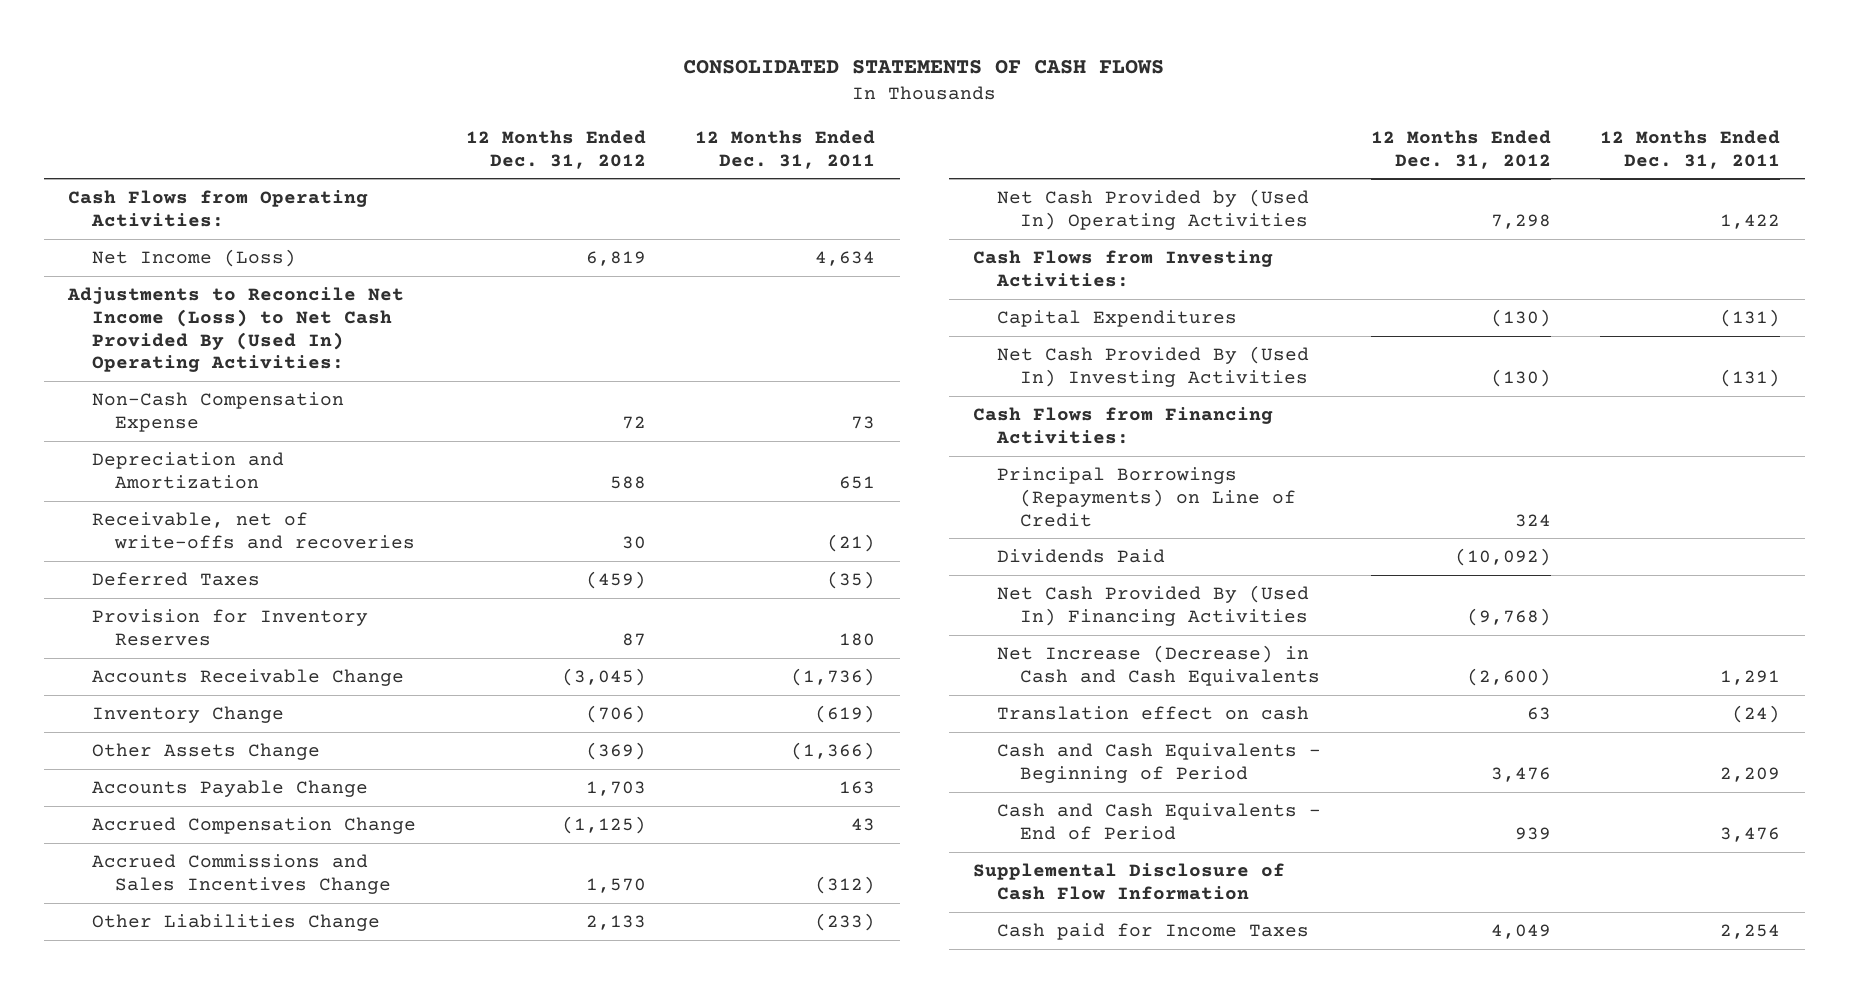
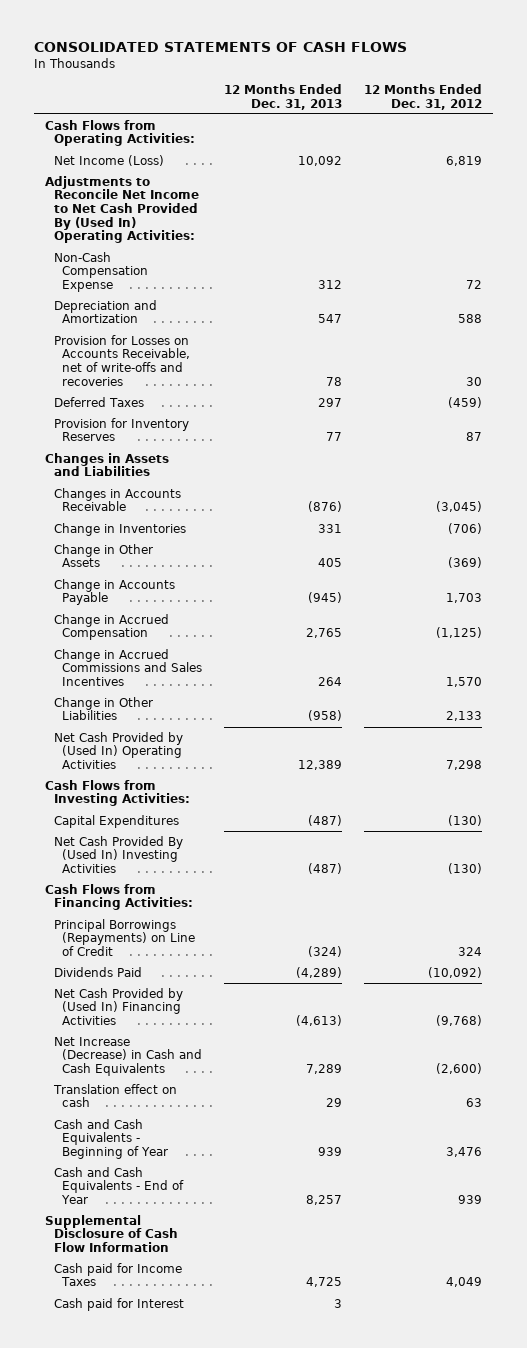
- | 12 Months Ended Dec. 31, 2012 | 12 Months Ended Dec. 31, 2011
+ | 12 Months Ended Dec. 31, 2013 | 12 Months Ended Dec. 31, 2012
- Adjustments to Reconcile Net Income (Loss) to Net Cash Provided By (Used In) Operating Activities:
+ Adjustments to Reconcile Net Income to Net Cash Provided By (Used In) Operating Activities:
- Receivable, net of write-offs and recoveries | 30 | (21)
+ Provision for Losses on Accounts Receivable, net of write-offs and recoveries | 78 | 30
- Accounts Receivable Change | (3,045) | (1,736)
- Inventory Change | (706) | (619)
- Other Assets Change | (369) | (1,366)
- Accounts Payable Change | 1,703 | 163
- Accrued Compensation Change | (1,125) | 43
- Accrued Commissions and Sales Incentives Change | 1,570 | (312)
- Other Liabilities Change | 2,133 | (233)
+ Changes in Assets and Liabilities
+ Changes in Accounts Receivable | (876) | (3,045)
+ Change in Inventories | 331 | (706)
+ Change in Other Assets | 405 | (369)
+ Change in Accounts Payable | (945) | 1,703
+ Change in Accrued Compensation | 2,765 | (1,125)
+ Change in Accrued Commissions and Sales Incentives | 264 | 1,570
+ Change in Other Liabilities | (958) | 2,133
- Net Cash Provided By (Used In) Financing Activities | (9,768) |
+ Net Cash Provided by (Used In) Financing Activities | (4,613) | (9,768)
- Cash and Cash Equivalents - Beginning of Period | 3,476 | 2,209
- Cash and Cash Equivalents - End of Period | 939 | 3,476
+ Cash and Cash Equivalents - Beginning of Year | 939 | 3,476
+ Cash and Cash Equivalents - End of Year | 8,257 | 939
+ Cash paid for Interest | 3 |

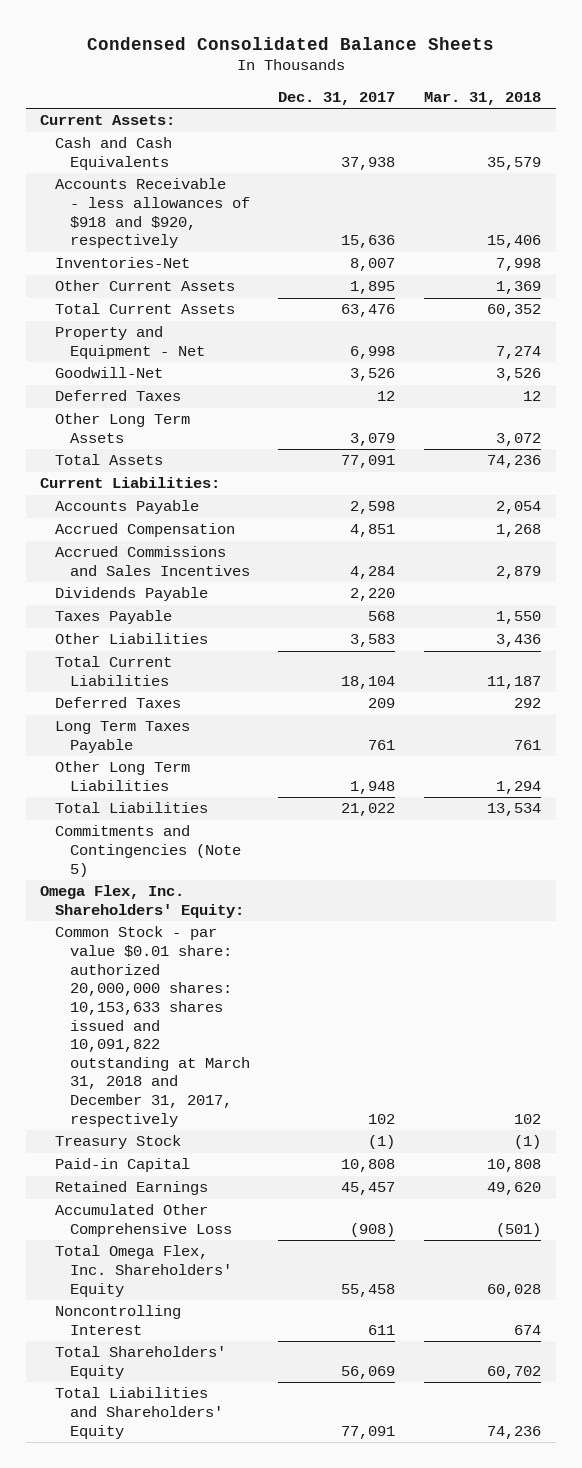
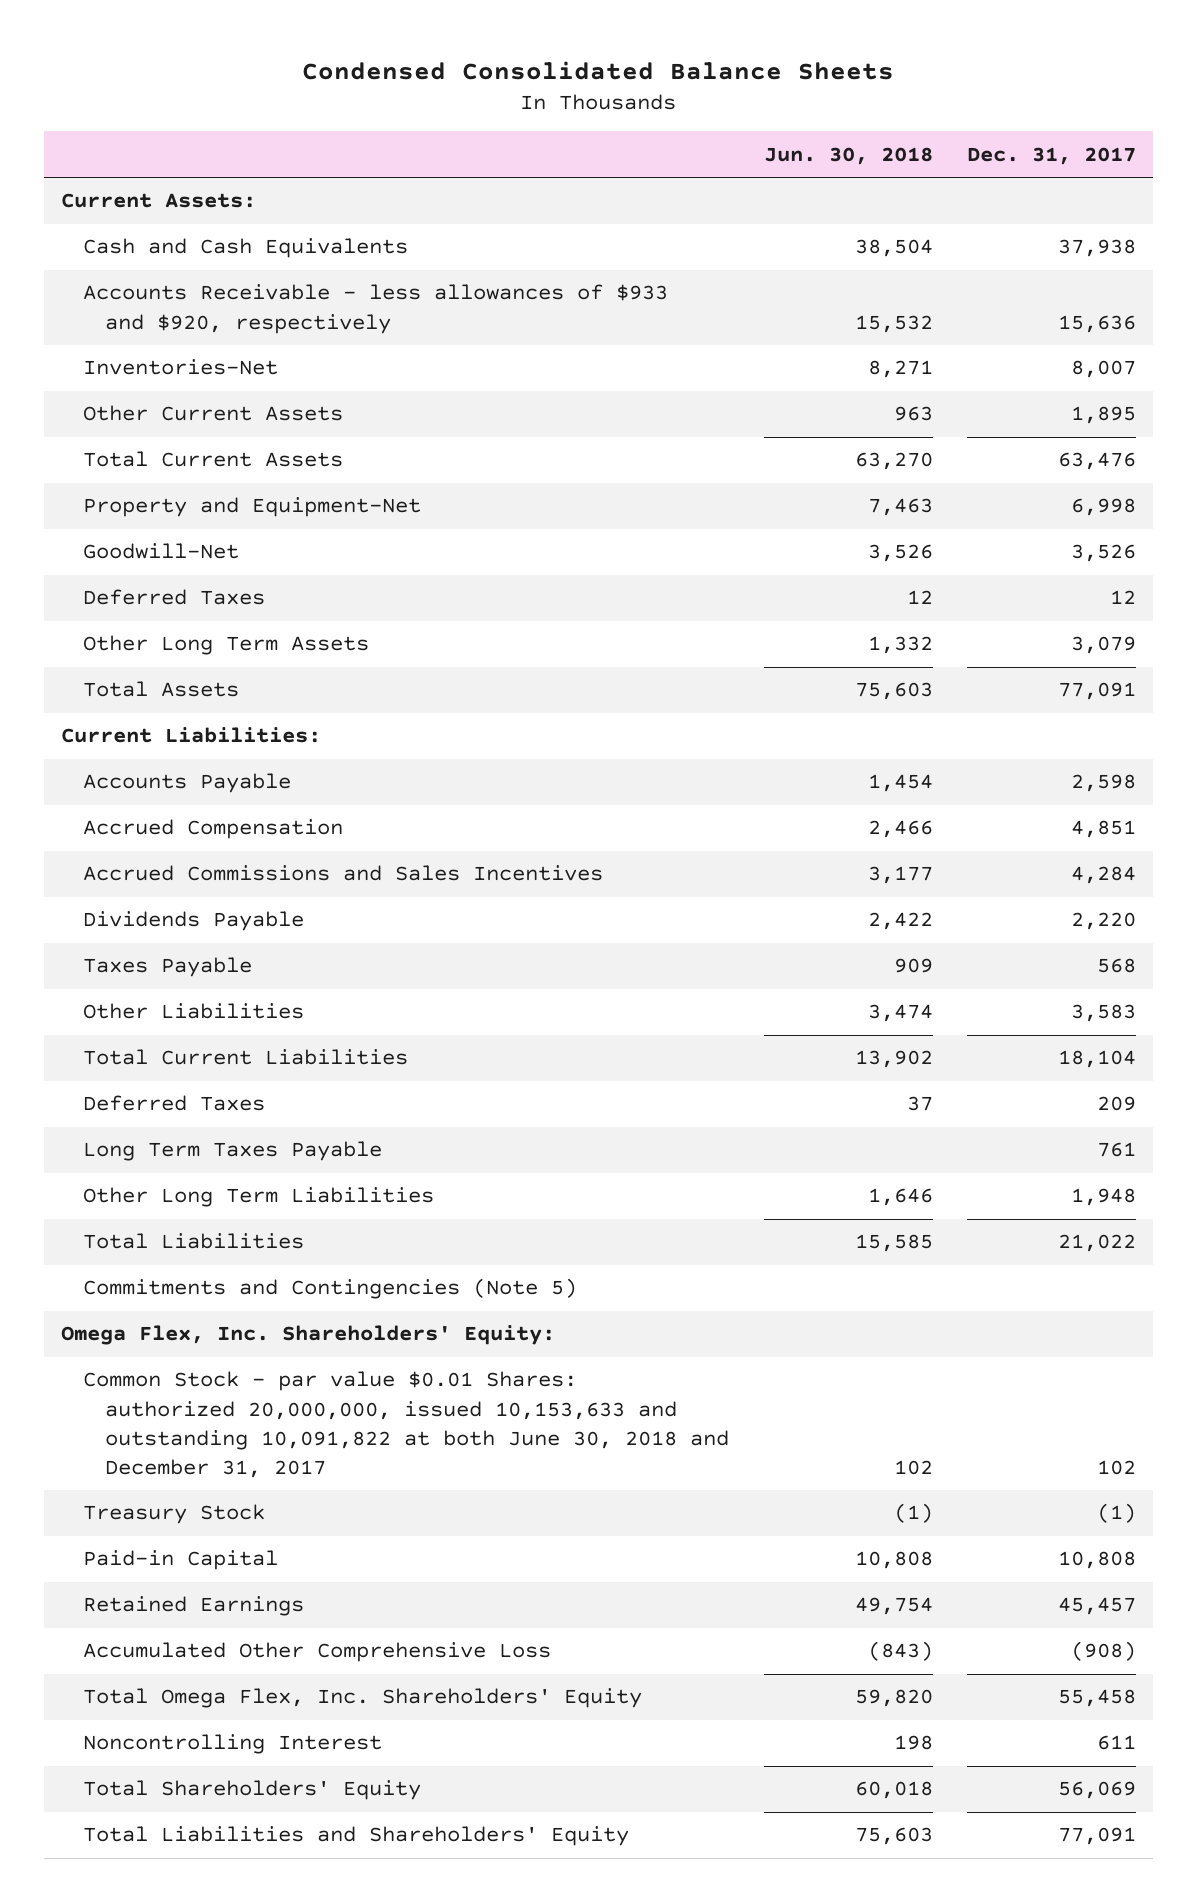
- | Dec. 31, 2017 | Mar. 31, 2018
+ | Jun. 30, 2018 | Dec. 31, 2017
- Accounts Receivable - less allowances of $918 and $920, respectively | 15,636 | 15,406
+ Accounts Receivable - less allowances of $933 and $920, respectively | 15,532 | 15,636
- Property and Equipment - Net | 6,998 | 7,274
+ Property and Equipment-Net | 7,463 | 6,998
- Common Stock - par value $0.01 share: authorized 20,000,000 shares: 10,153,633 shares issued and 10,091,822 outstanding at March 31, 2018 and December 31, 2017, respectively | 102 | 102
+ Common Stock - par value $0.01 Shares: authorized 20,000,000, issued 10,153,633 and outstanding 10,091,822 at both June 30, 2018 and December 31, 2017 | 102 | 102

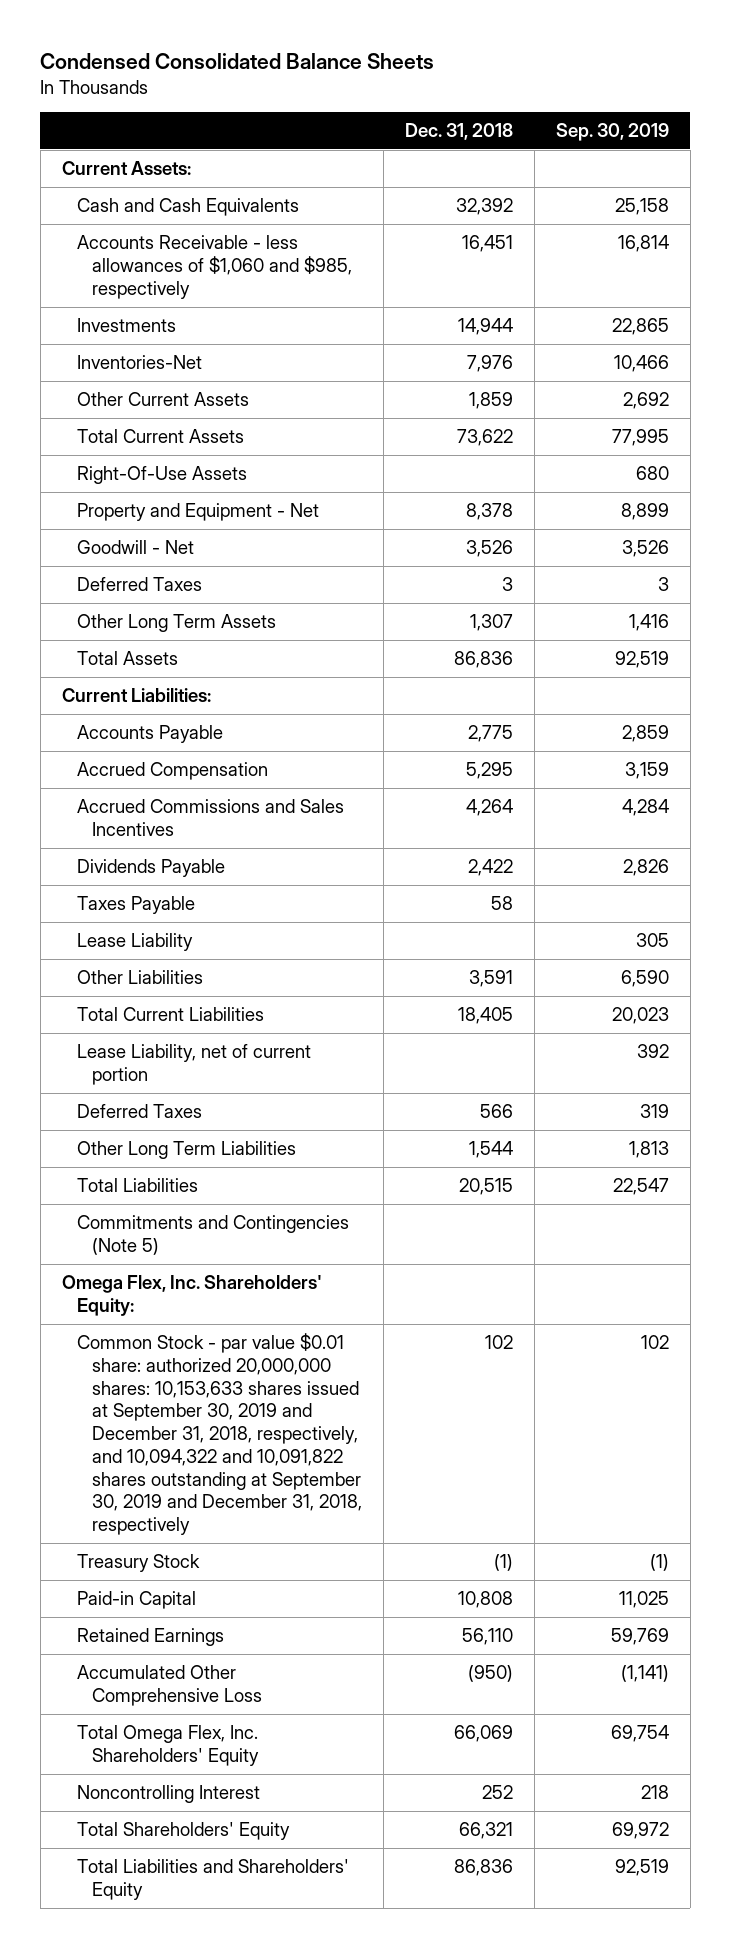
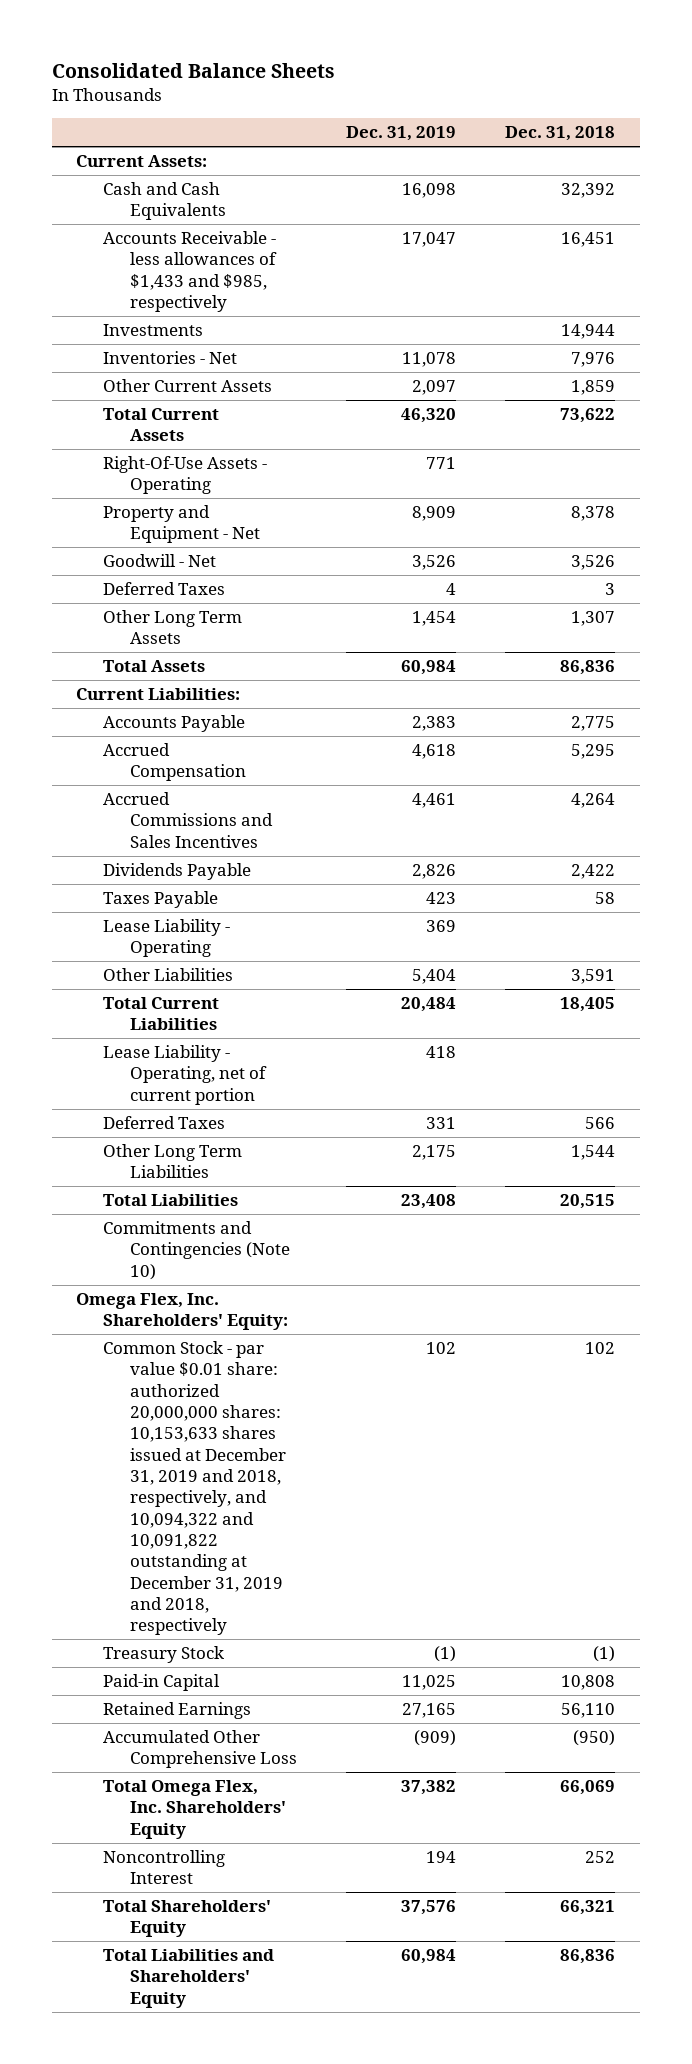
- Condensed Consolidated Balance Sheets
+ Consolidated Balance Sheets
- | Dec. 31, 2018 | Sep. 30, 2019
+ | Dec. 31, 2019 | Dec. 31, 2018
- Accounts Receivable - less allowances of $1,060 and $985, respectively | 16,451 | 16,814
+ Accounts Receivable - less allowances of $1,433 and $985, respectively | 17,047 | 16,451
- Inventories-Net | 7,976 | 10,466
+ Inventories - Net | 11,078 | 7,976
- Right-Of-Use Assets | | 680
+ Right-Of-Use Assets - Operating | 771 |
- Lease Liability | | 305
+ Lease Liability - Operating | 369 |
- Lease Liability, net of current portion | | 392
+ Lease Liability - Operating, net of current portion | 418 |
- Commitments and Contingencies (Note 5)
+ Commitments and Contingencies (Note 10)
- Common Stock - par value $0.01 share: authorized 20,000,000 shares: 10,153,633 shares issued at September 30, 2019 and December 31, 2018, respectively, and 10,094,322 and 10,091,822 shares outstanding at September 30, 2019 and December 31, 2018, respectively | 102 | 102
+ Common Stock - par value $0.01 share: authorized 20,000,000 shares: 10,153,633 shares issued at December 31, 2019 and 2018, respectively, and 10,094,322 and 10,091,822 outstanding at December 31, 2019 and 2018, respectively | 102 | 102

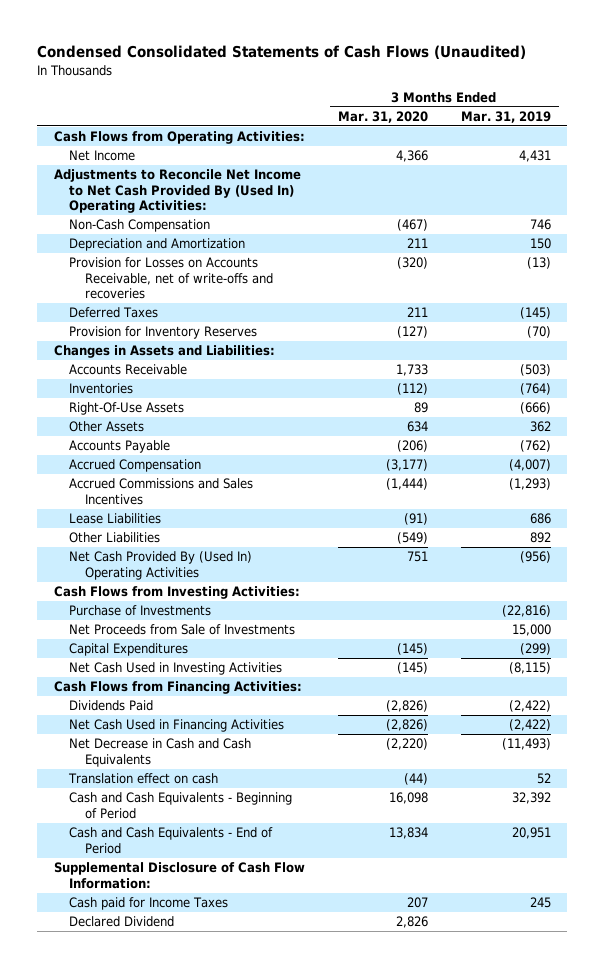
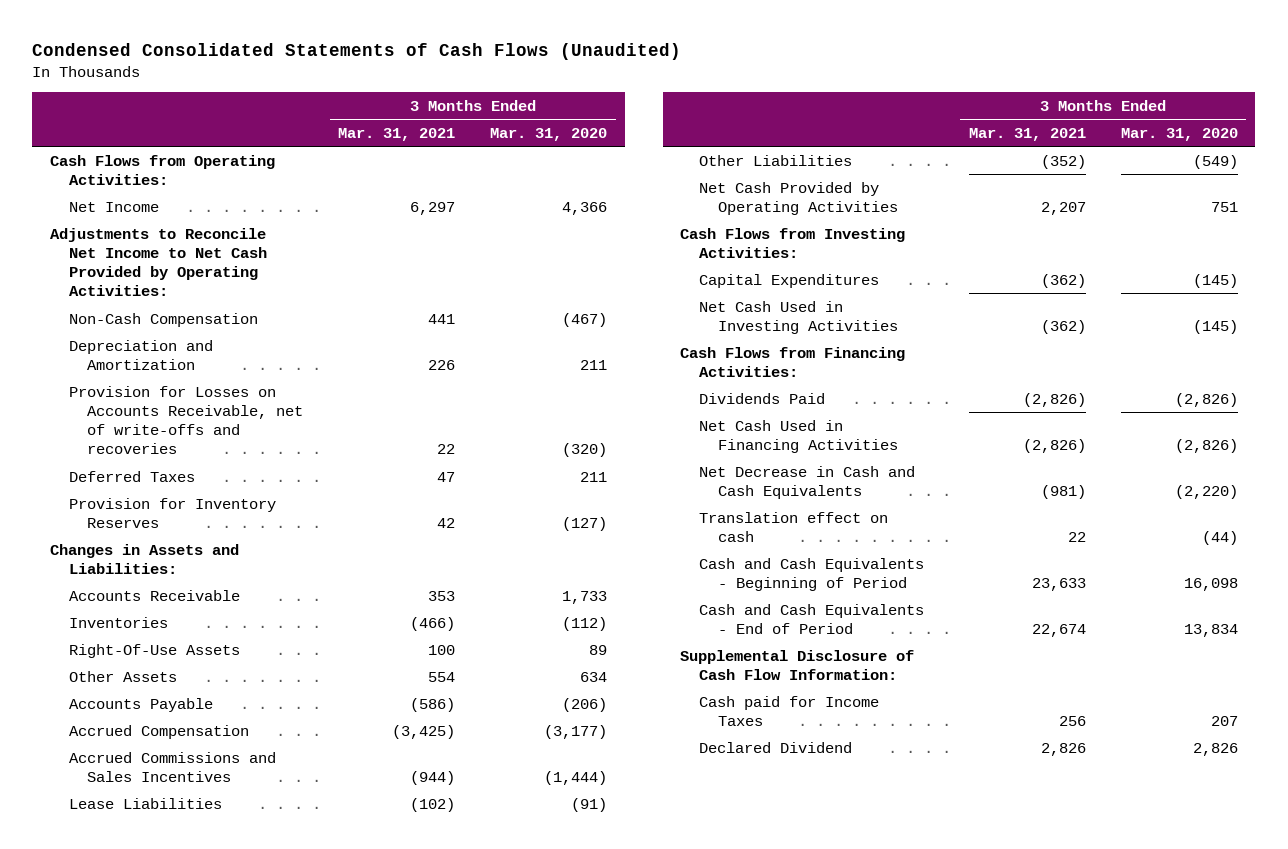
- | 3 Months Ended Mar. 31, 2020 | 3 Months Ended Mar. 31, 2019
+ | 3 Months Ended Mar. 31, 2021 | 3 Months Ended Mar. 31, 2020
- Adjustments to Reconcile Net Income to Net Cash Provided By (Used In) Operating Activities:
+ Adjustments to Reconcile Net Income to Net Cash Provided by Operating Activities:
- Net Cash Provided By (Used In) Operating Activities | 751 | (956)
+ Net Cash Provided by Operating Activities | 2,207 | 751
- Purchase of Investments | | (22,816)
- Net Proceeds from Sale of Investments | | 15,000

